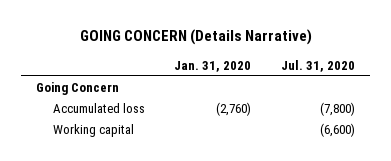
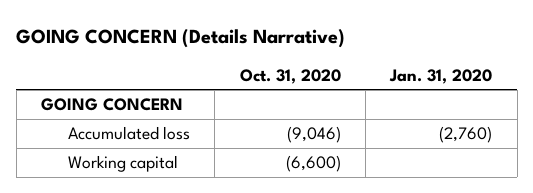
- | Jan. 31, 2020 | Jul. 31, 2020
+ | Oct. 31, 2020 | Jan. 31, 2020
- Going Concern
+ GOING CONCERN

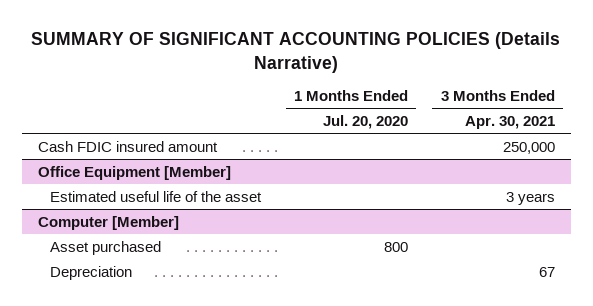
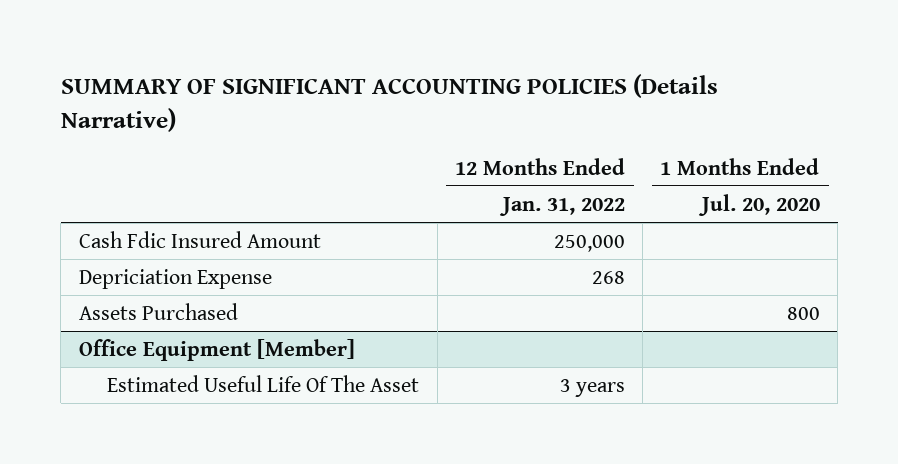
- | 1 Months Ended Jul. 20, 2020 | 3 Months Ended Apr. 30, 2021
+ | 12 Months Ended Jan. 31, 2022 | 1 Months Ended Jul. 20, 2020
- Cash FDIC insured amount | | 250,000
+ Cash Fdic Insured Amount | 250,000 |
+ Depriciation Expense | 268 |
+ Assets Purchased | | 800
@ Office Equipment [Member]
- Estimated useful life of the asset | | 3 years
- Computer [Member]
- Asset purchased | 800 |
- Depreciation | | 67
@ Office Equipment [Member]
+ Estimated Useful Life Of The Asset | 3 years |

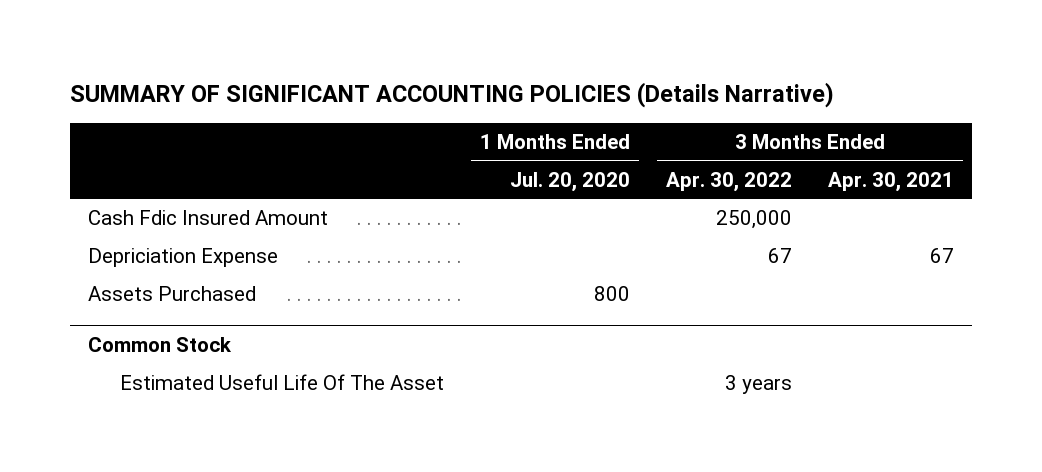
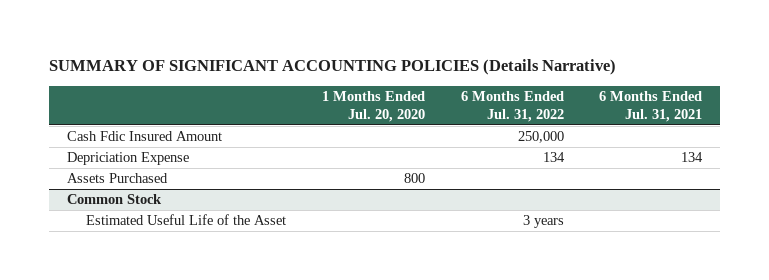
- | 1 Months Ended Jul. 20, 2020 | 3 Months Ended Apr. 30, 2022 | 3 Months Ended Apr. 30, 2021
+ | 1 Months Ended Jul. 20, 2020 | 6 Months Ended Jul. 31, 2022 | 6 Months Ended Jul. 31, 2021
@ Common Stock
- Estimated Useful Life Of The Asset | | 3 years |
+ Estimated Useful Life of the Asset | | 3 years |

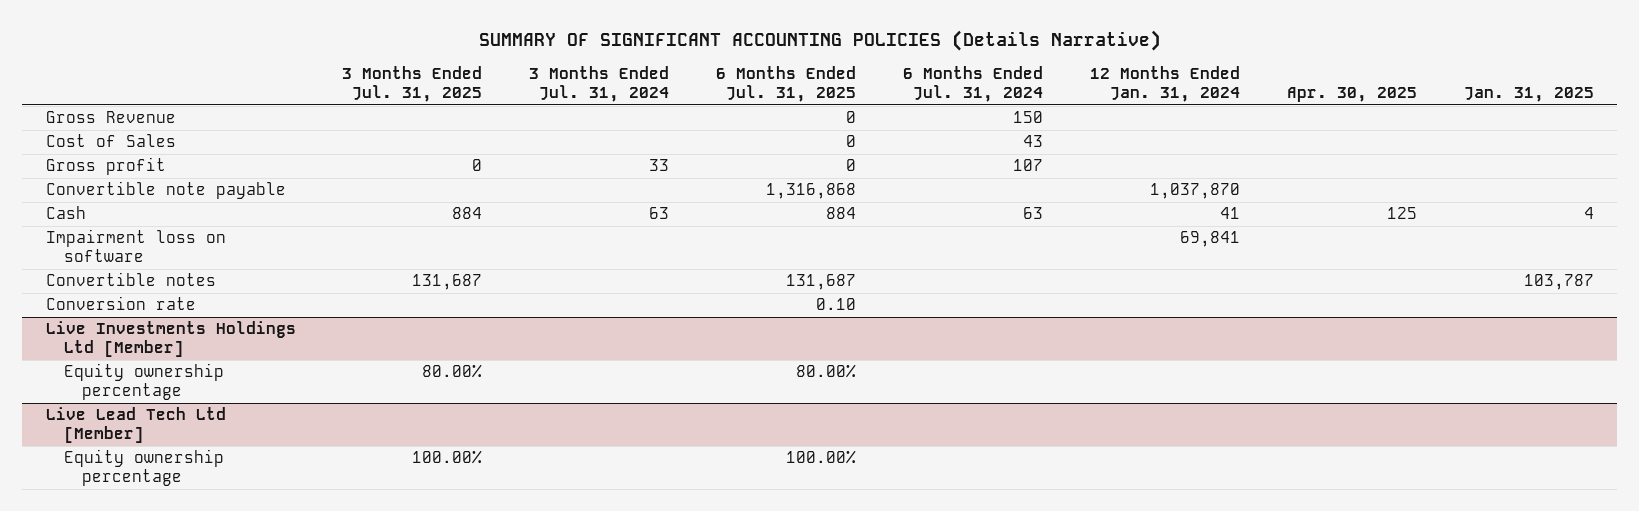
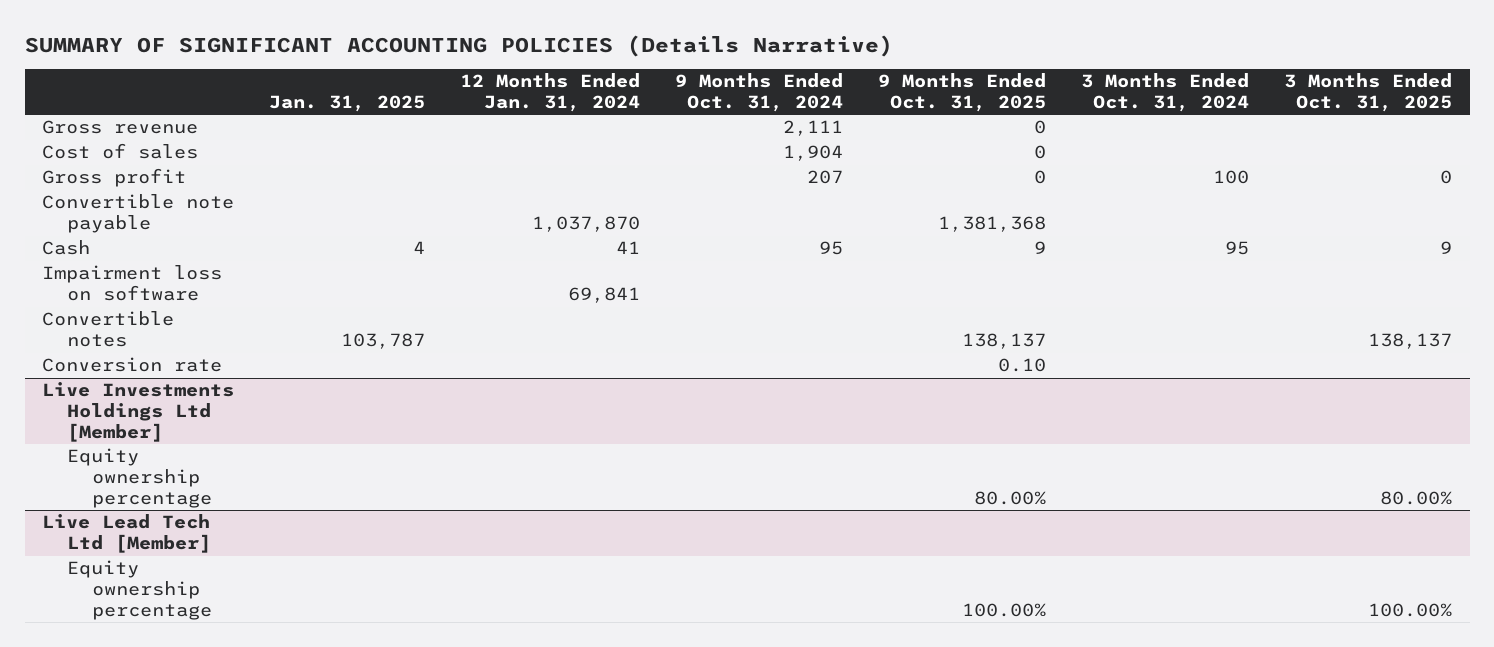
- | 3 Months Ended Jul. 31, 2025 | 3 Months Ended Jul. 31, 2024 | 6 Months Ended Jul. 31, 2025 | 6 Months Ended Jul. 31, 2024 | 12 Months Ended Jan. 31, 2024 | Apr. 30, 2025 | Jan. 31, 2025
+ | Jan. 31, 2025 | 12 Months Ended Jan. 31, 2024 | 9 Months Ended Oct. 31, 2024 | 9 Months Ended Oct. 31, 2025 | 3 Months Ended Oct. 31, 2024 | 3 Months Ended Oct. 31, 2025
- Gross Revenue | | | 0 | 150 | | |
- Cost of Sales | | | 0 | 43 | | |
+ Gross revenue | | | 2,111 | 0 | |
+ Cost of sales | | | 1,904 | 0 | |

